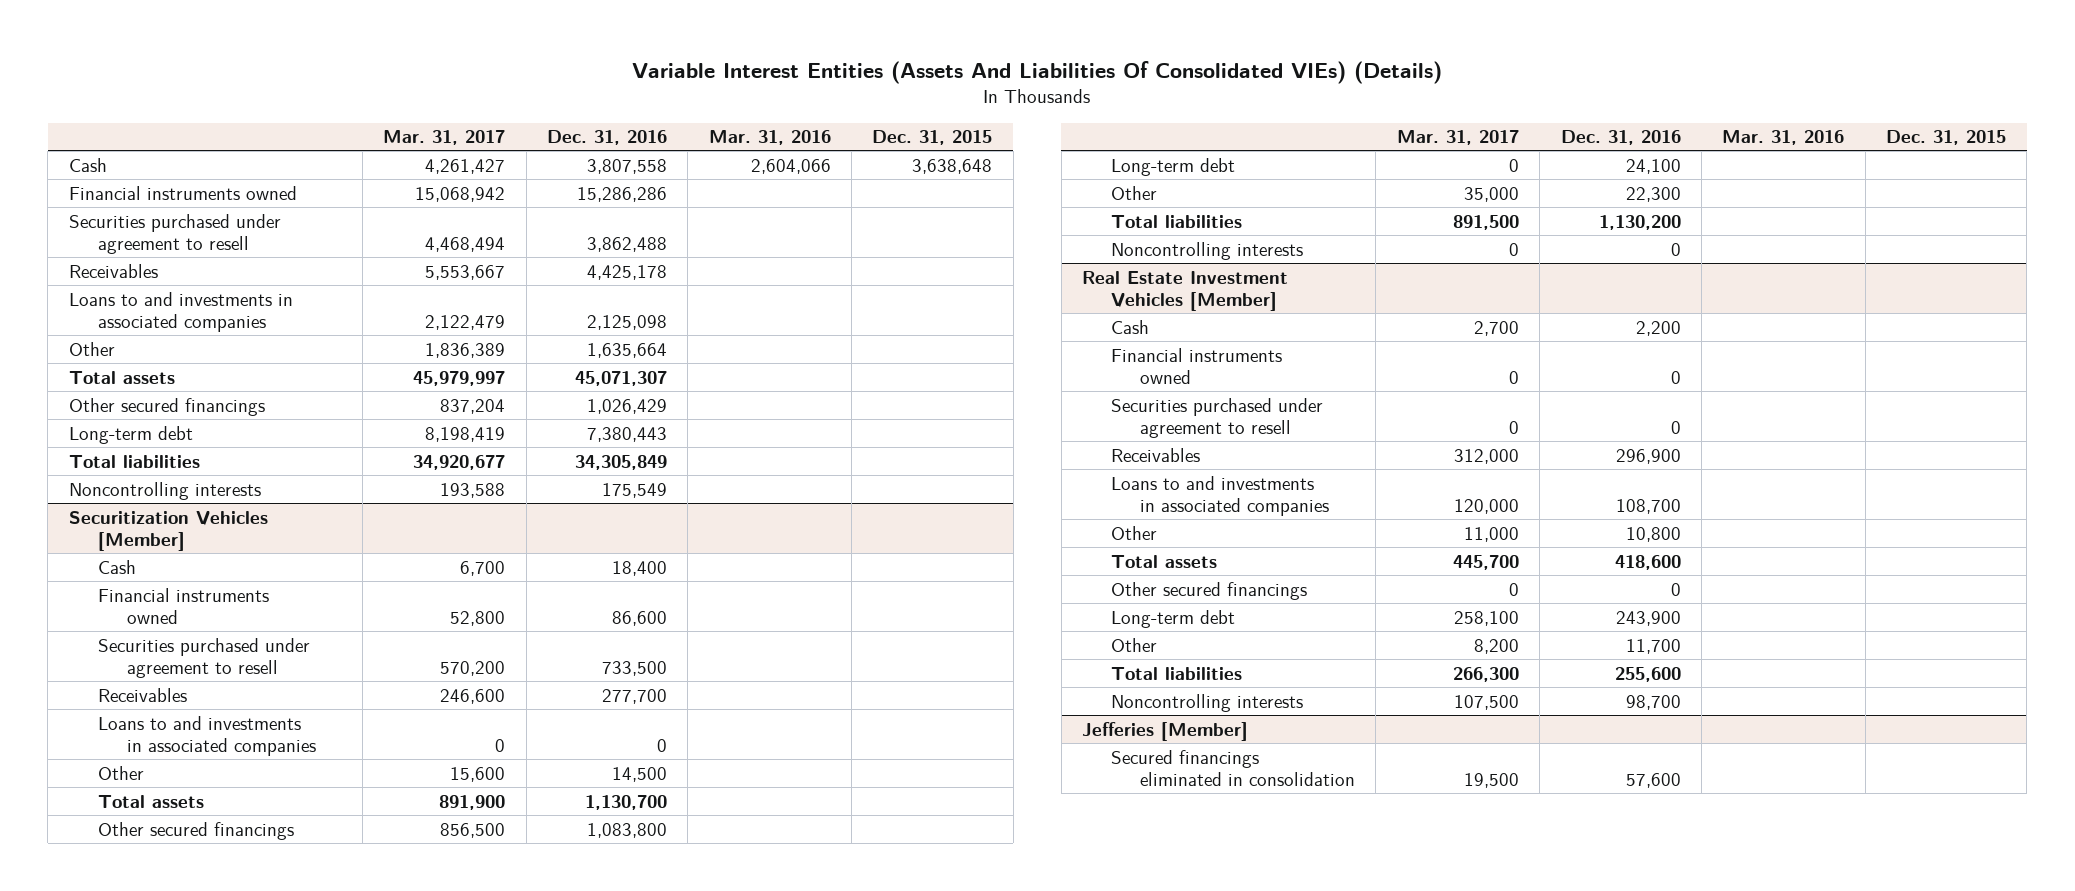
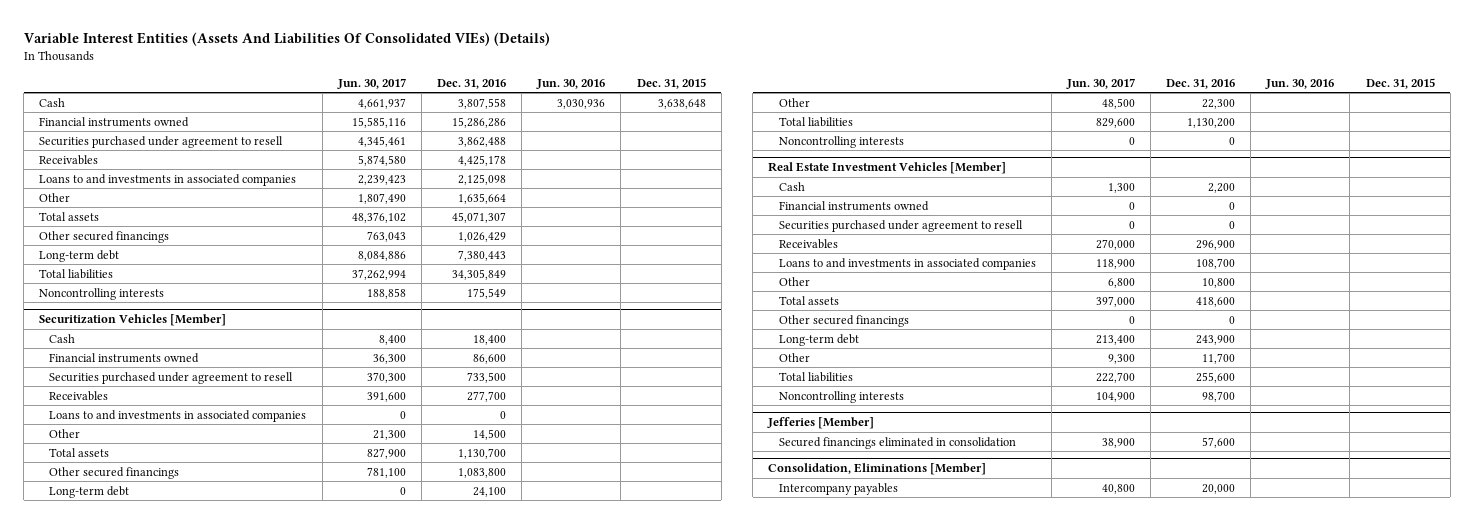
- | Mar. 31, 2017 | Dec. 31, 2016 | Mar. 31, 2016 | Dec. 31, 2015
+ | Jun. 30, 2017 | Dec. 31, 2016 | Jun. 30, 2016 | Dec. 31, 2015
+ Consolidation, Eliminations [Member]
+ Intercompany payables | 40,800 | 20,000 | |

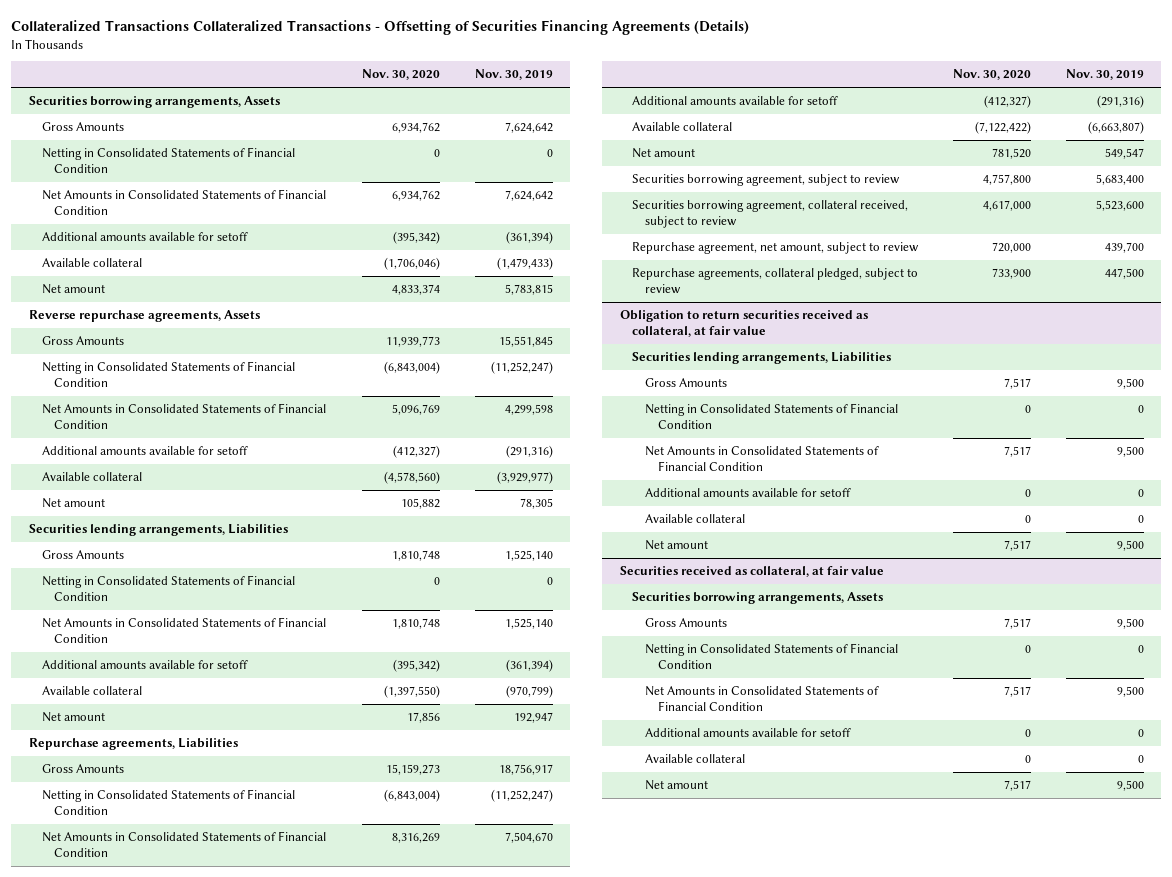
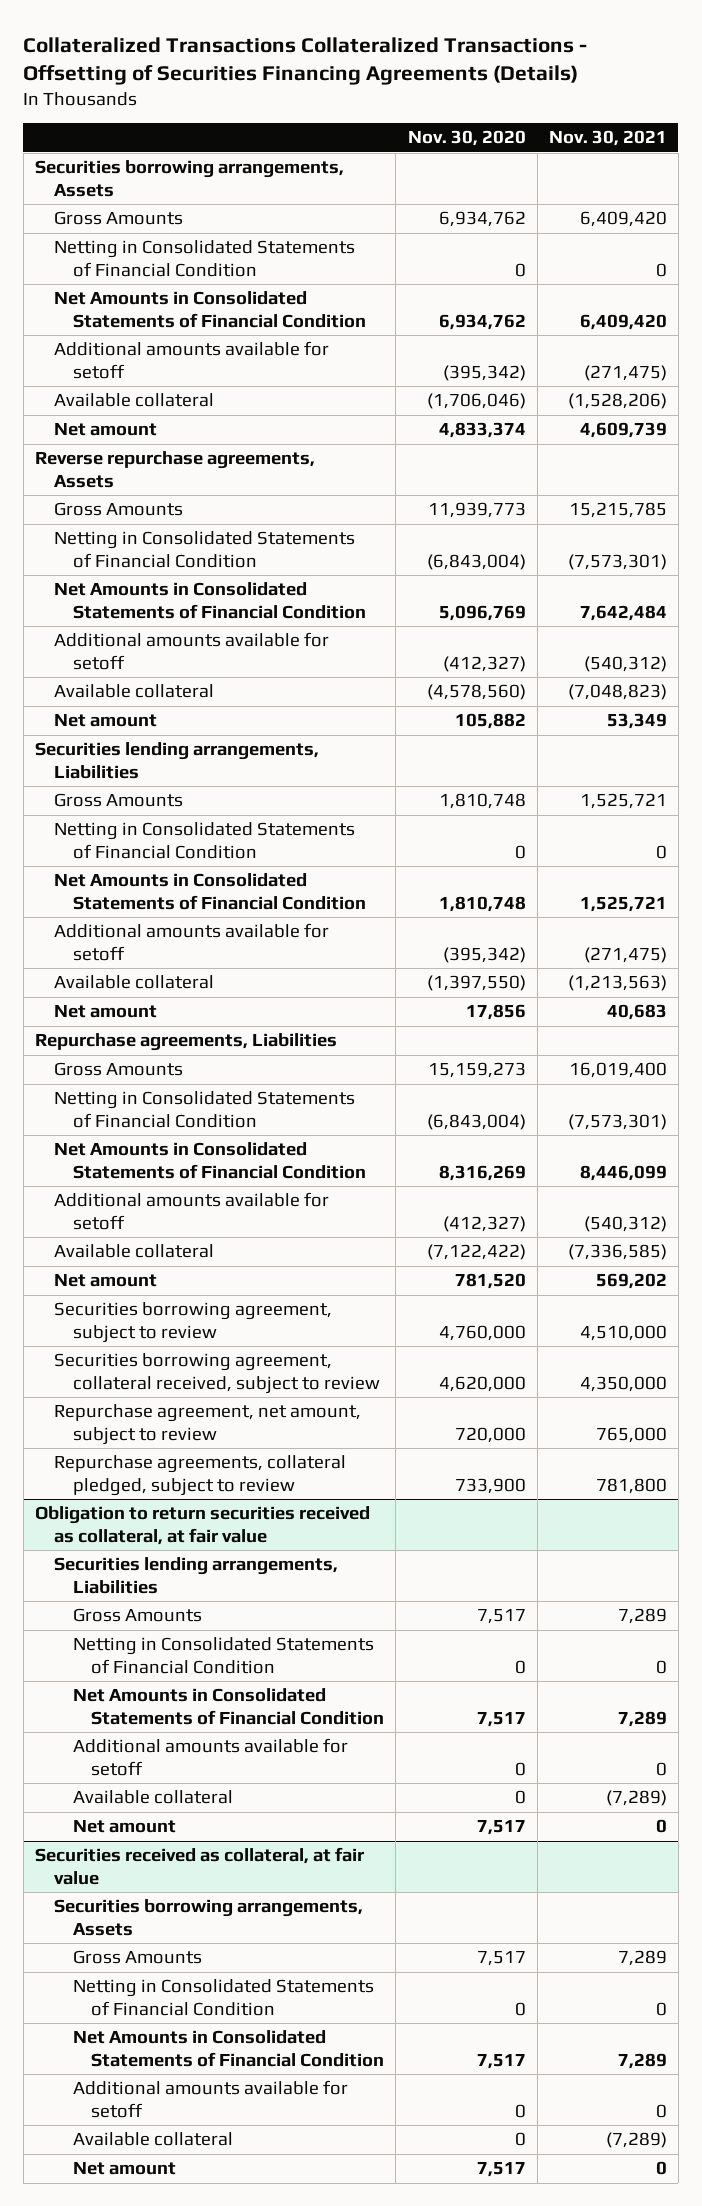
- | Nov. 30, 2020 | Nov. 30, 2019
+ | Nov. 30, 2020 | Nov. 30, 2021
- Securities borrowing agreement, subject to review | 4,757,800 | 5,683,400
- Securities borrowing agreement, collateral received, subject to review | 4,617,000 | 5,523,600
+ Securities borrowing agreement, subject to review | 4,760,000 | 4,510,000
+ Securities borrowing agreement, collateral received, subject to review | 4,620,000 | 4,350,000

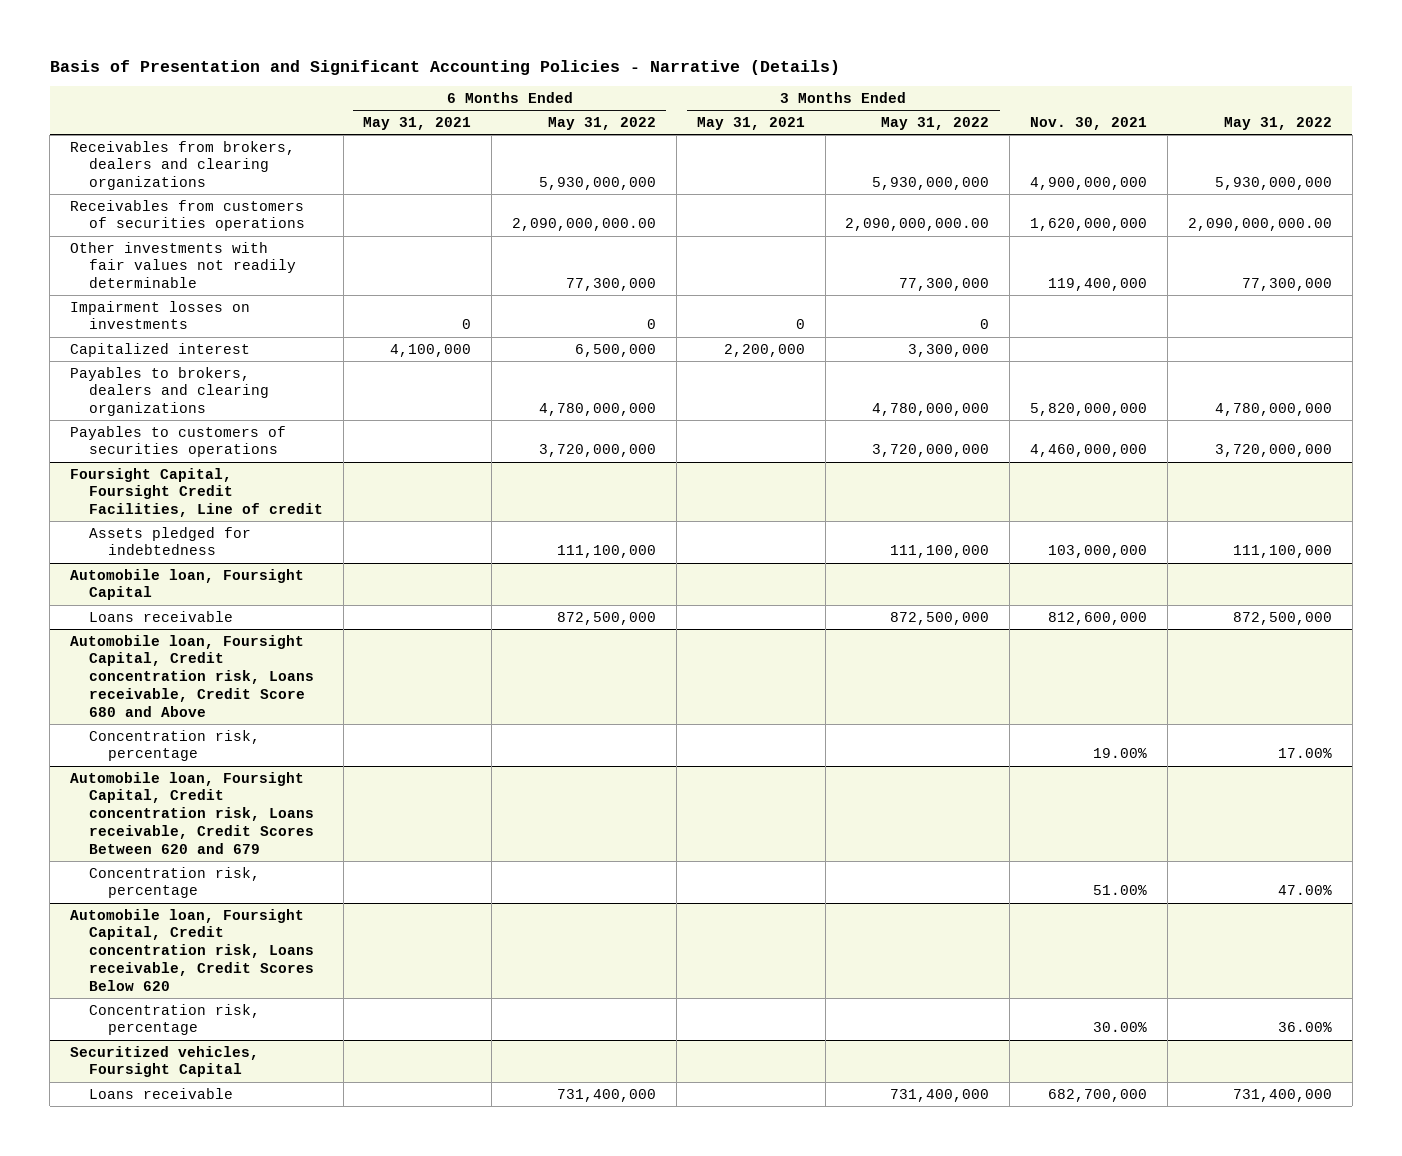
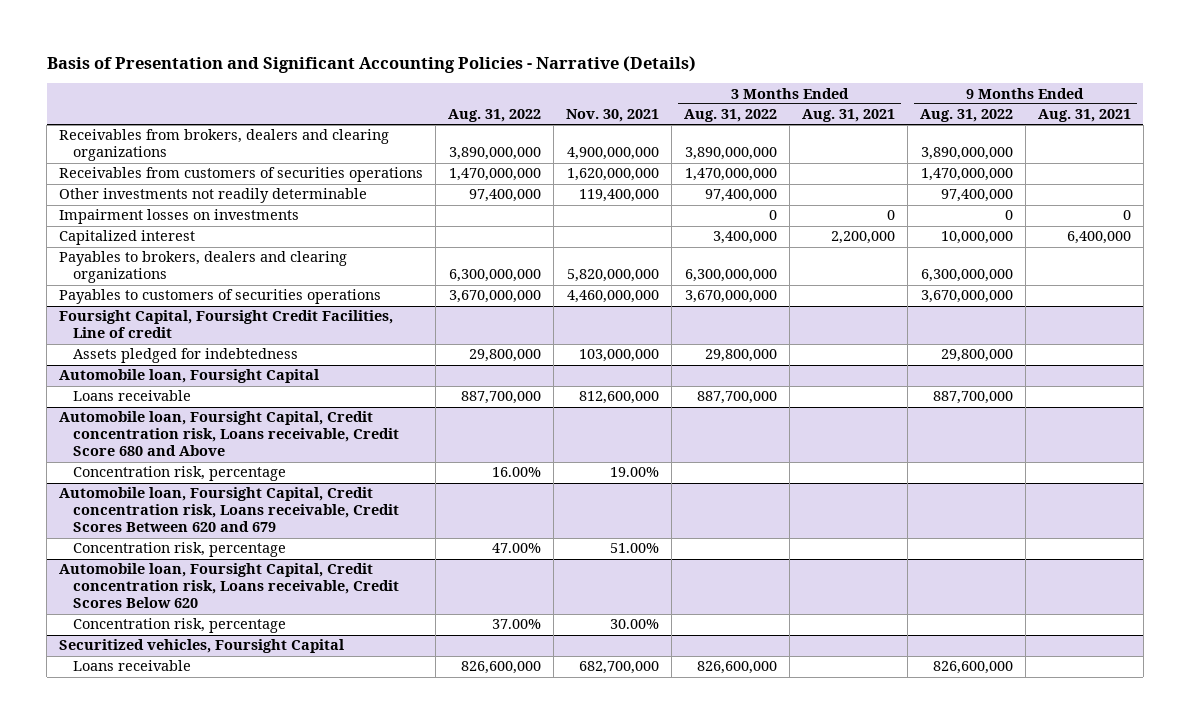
- | 6 Months Ended May 31, 2021 | 6 Months Ended May 31, 2022 | 3 Months Ended May 31, 2021 | 3 Months Ended May 31, 2022 | Nov. 30, 2021 | May 31, 2022
+ | Aug. 31, 2022 | Nov. 30, 2021 | 3 Months Ended Aug. 31, 2022 | 3 Months Ended Aug. 31, 2021 | 9 Months Ended Aug. 31, 2022 | 9 Months Ended Aug. 31, 2021
- Other investments with fair values not readily determinable | | 77,300,000 | | 77,300,000 | 119,400,000 | 77,300,000
+ Other investments not readily determinable | 97,400,000 | 119,400,000 | 97,400,000 | | 97,400,000 |

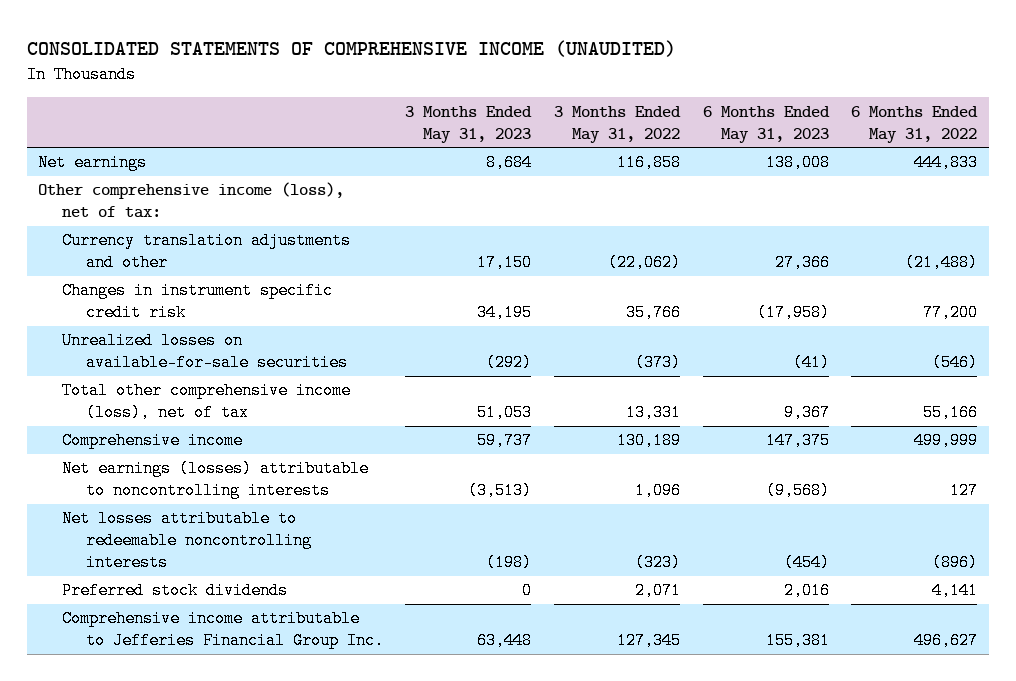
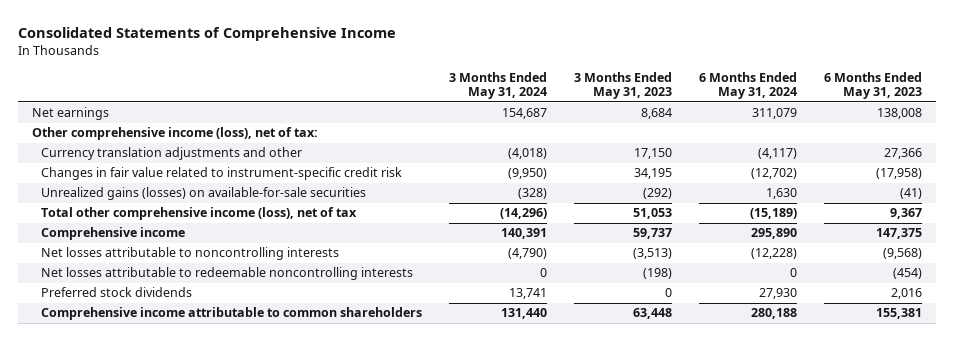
- CONSOLIDATED STATEMENTS OF COMPREHENSIVE INCOME (UNAUDITED)
+ Consolidated Statements of Comprehensive Income
- | 3 Months Ended May 31, 2023 | 3 Months Ended May 31, 2022 | 6 Months Ended May 31, 2023 | 6 Months Ended May 31, 2022
+ | 3 Months Ended May 31, 2024 | 3 Months Ended May 31, 2023 | 6 Months Ended May 31, 2024 | 6 Months Ended May 31, 2023
- Changes in instrument specific credit risk | 34,195 | 35,766 | (17,958) | 77,200
- Unrealized losses on available-for-sale securities | (292) | (373) | (41) | (546)
+ Changes in fair value related to instrument-specific credit risk | (9,950) | 34,195 | (12,702) | (17,958)
+ Unrealized gains (losses) on available-for-sale securities | (328) | (292) | 1,630 | (41)
- Net earnings (losses) attributable to noncontrolling interests | (3,513) | 1,096 | (9,568) | 127
+ Net losses attributable to noncontrolling interests | (4,790) | (3,513) | (12,228) | (9,568)
- Comprehensive income attributable to Jefferies Financial Group Inc. | 63,448 | 127,345 | 155,381 | 496,627
+ Comprehensive income attributable to common shareholders | 131,440 | 63,448 | 280,188 | 155,381

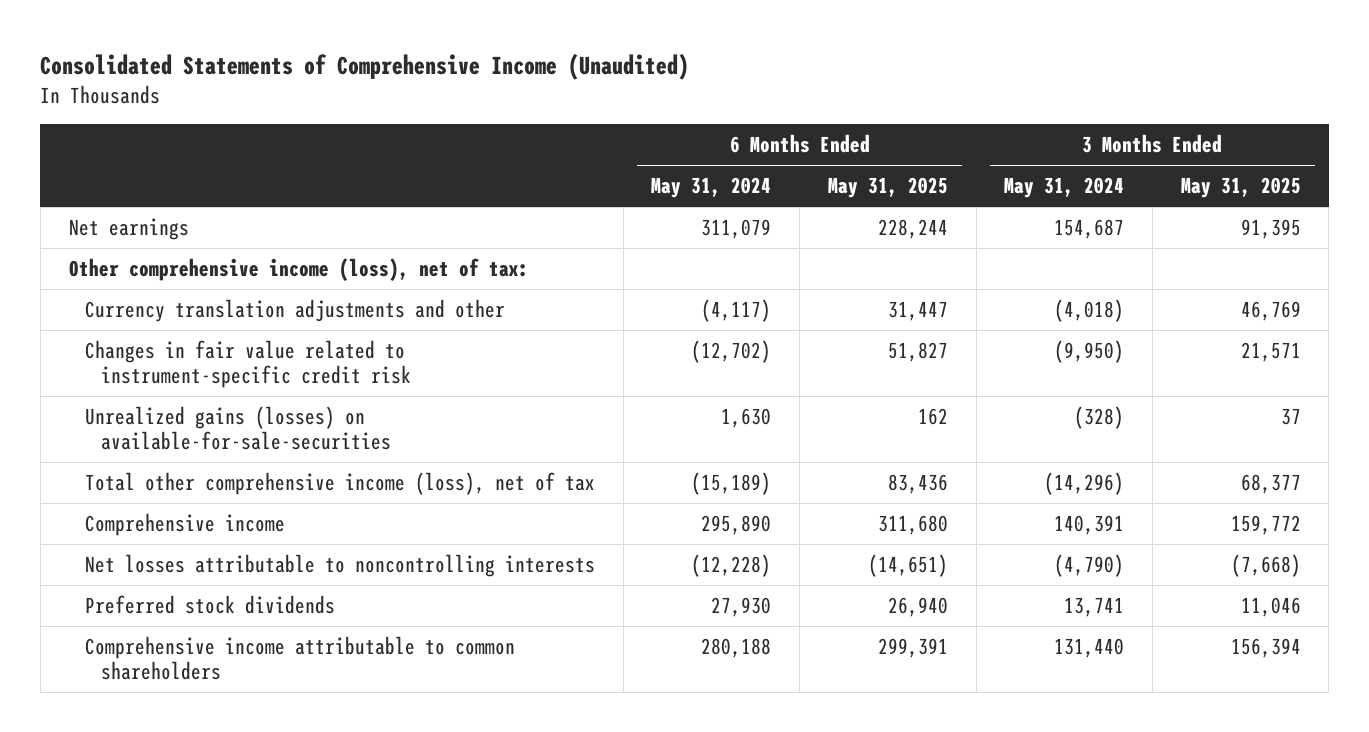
- Consolidated Statements of Comprehensive Income
+ Consolidated Statements of Comprehensive Income (Unaudited)
- | 3 Months Ended May 31, 2024 | 3 Months Ended May 31, 2023 | 6 Months Ended May 31, 2024 | 6 Months Ended May 31, 2023
+ | 6 Months Ended May 31, 2024 | 6 Months Ended May 31, 2025 | 3 Months Ended May 31, 2024 | 3 Months Ended May 31, 2025
- Unrealized gains (losses) on available-for-sale securities | (328) | (292) | 1,630 | (41)
+ Unrealized gains (losses) on available-for-sale-securities | 1,630 | 162 | (328) | 37
- Net losses attributable to redeemable noncontrolling interests | 0 | (198) | 0 | (454)

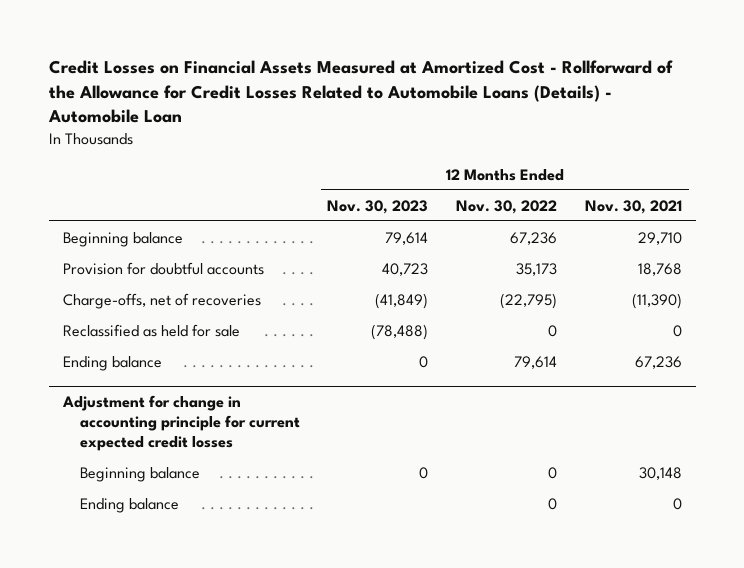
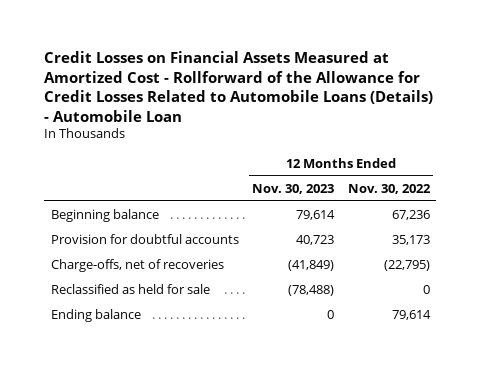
- | 12 Months Ended Nov. 30, 2023 | 12 Months Ended Nov. 30, 2022 | 12 Months Ended Nov. 30, 2021
+ | 12 Months Ended Nov. 30, 2023 | 12 Months Ended Nov. 30, 2022
- Adjustment for change in accounting principle for current expected credit losses
- Beginning balance | 0 | 0 | 30,148
- Ending balance | | 0 | 0

